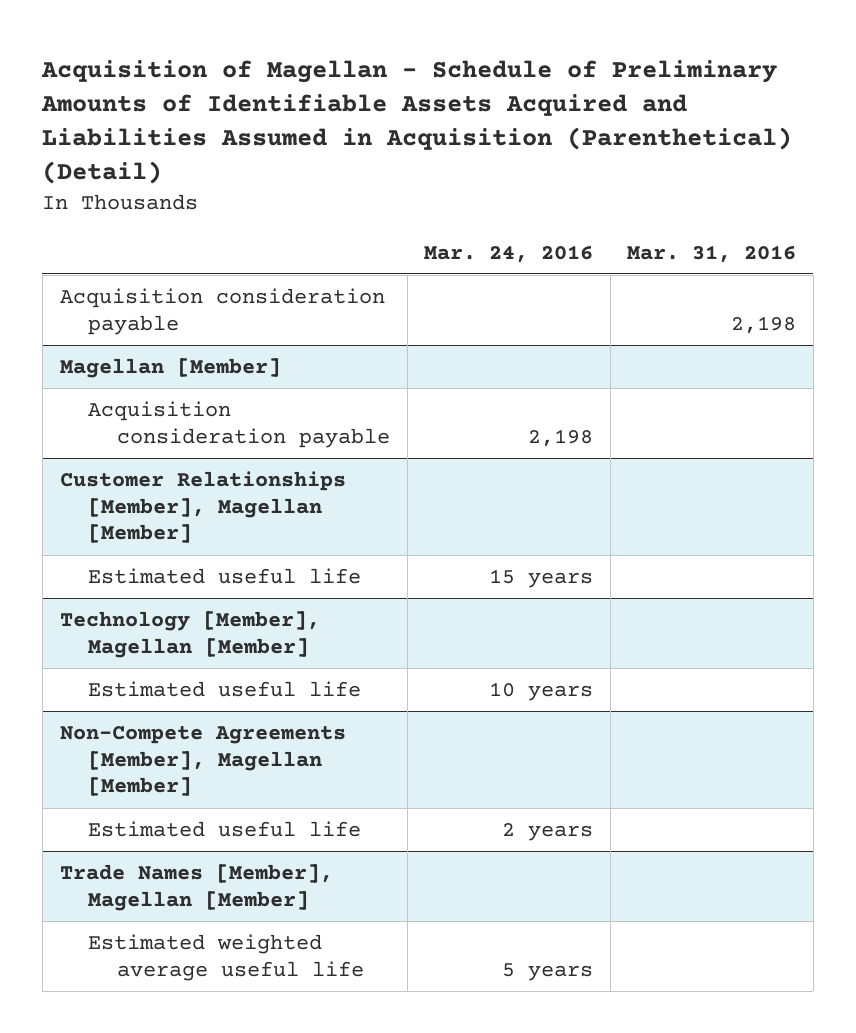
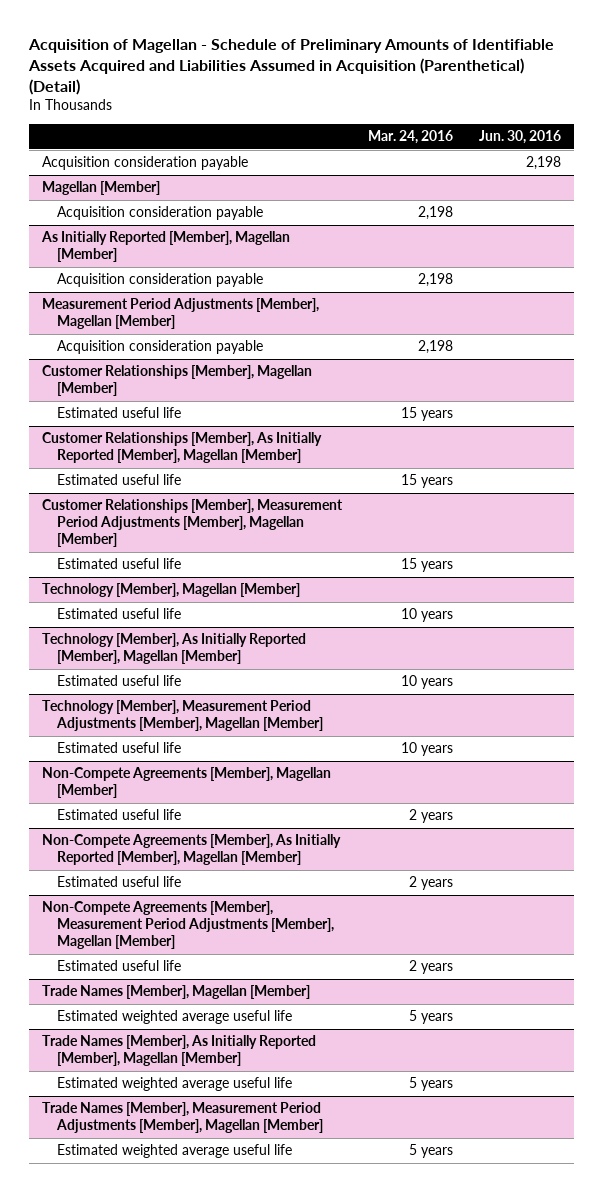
- | Mar. 24, 2016 | Mar. 31, 2016
+ | Mar. 24, 2016 | Jun. 30, 2016
+ As Initially Reported [Member], Magellan [Member]
+ Acquisition consideration payable | 2,198 |
+ Measurement Period Adjustments [Member], Magellan [Member]
+ Acquisition consideration payable | 2,198 |
+ Customer Relationships [Member], As Initially Reported [Member], Magellan [Member]
+ Estimated useful life | 15 years |
+ Customer Relationships [Member], Measurement Period Adjustments [Member], Magellan [Member]
+ Estimated useful life | 15 years |
+ Technology [Member], As Initially Reported [Member], Magellan [Member]
+ Estimated useful life | 10 years |
+ Technology [Member], Measurement Period Adjustments [Member], Magellan [Member]
+ Estimated useful life | 10 years |
+ Non-Compete Agreements [Member], As Initially Reported [Member], Magellan [Member]
+ Estimated useful life | 2 years |
+ Non-Compete Agreements [Member], Measurement Period Adjustments [Member], Magellan [Member]
+ Estimated useful life | 2 years |
+ Trade Names [Member], As Initially Reported [Member], Magellan [Member]
+ Estimated weighted average useful life | 5 years |
+ Trade Names [Member], Measurement Period Adjustments [Member], Magellan [Member]
+ Estimated weighted average useful life | 5 years |

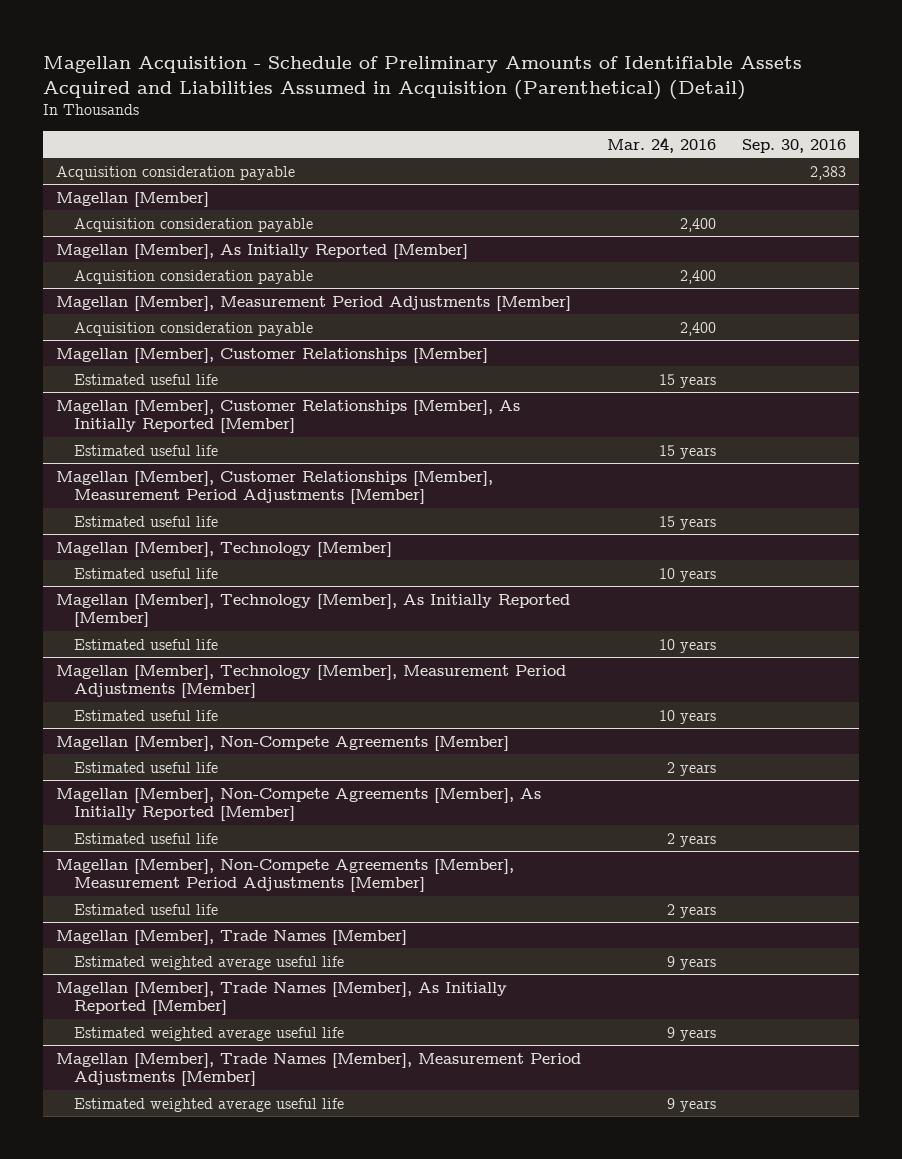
- Acquisition of Magellan - Schedule of Preliminary Amounts of Identifiable Assets Acquired and Liabilities Assumed in Acquisition (Parenthetical) (Detail)
+ Magellan Acquisition - Schedule of Preliminary Amounts of Identifiable Assets Acquired and Liabilities Assumed in Acquisition (Parenthetical) (Detail)
- | Mar. 24, 2016 | Jun. 30, 2016
+ | Mar. 24, 2016 | Sep. 30, 2016
@ Magellan [Member]
- Acquisition consideration payable | 2,198 |
- As Initially Reported [Member], Magellan [Member]
- Acquisition consideration payable | 2,198 |
- Measurement Period Adjustments [Member], Magellan [Member]
- Acquisition consideration payable | 2,198 |
- Customer Relationships [Member], Magellan [Member]
@ Magellan [Member]
+ Acquisition consideration payable | 2,400 |
+ Magellan [Member], As Initially Reported [Member]
+ Acquisition consideration payable | 2,400 |
+ Magellan [Member], Measurement Period Adjustments [Member]
+ Acquisition consideration payable | 2,400 |
+ Magellan [Member], Customer Relationships [Member]
- Customer Relationships [Member], As Initially Reported [Member], Magellan [Member]
+ Magellan [Member], Customer Relationships [Member], As Initially Reported [Member]
- Customer Relationships [Member], Measurement Period Adjustments [Member], Magellan [Member]
+ Magellan [Member], Customer Relationships [Member], Measurement Period Adjustments [Member]
- Technology [Member], Magellan [Member]
+ Magellan [Member], Technology [Member]
- Technology [Member], As Initially Reported [Member], Magellan [Member]
+ Magellan [Member], Technology [Member], As Initially Reported [Member]
- Technology [Member], Measurement Period Adjustments [Member], Magellan [Member]
+ Magellan [Member], Technology [Member], Measurement Period Adjustments [Member]
- Non-Compete Agreements [Member], Magellan [Member]
+ Magellan [Member], Non-Compete Agreements [Member]
- Non-Compete Agreements [Member], As Initially Reported [Member], Magellan [Member]
+ Magellan [Member], Non-Compete Agreements [Member], As Initially Reported [Member]
- Non-Compete Agreements [Member], Measurement Period Adjustments [Member], Magellan [Member]
+ Magellan [Member], Non-Compete Agreements [Member], Measurement Period Adjustments [Member]
- Trade Names [Member], Magellan [Member]
- Estimated weighted average useful life | 5 years |
- Trade Names [Member], As Initially Reported [Member], Magellan [Member]
- Estimated weighted average useful life | 5 years |
- Trade Names [Member], Measurement Period Adjustments [Member], Magellan [Member]
- Estimated weighted average useful life | 5 years |
+ Magellan [Member], Trade Names [Member]
+ Estimated weighted average useful life | 9 years |
+ Magellan [Member], Trade Names [Member], As Initially Reported [Member]
+ Estimated weighted average useful life | 9 years |
+ Magellan [Member], Trade Names [Member], Measurement Period Adjustments [Member]
+ Estimated weighted average useful life | 9 years |

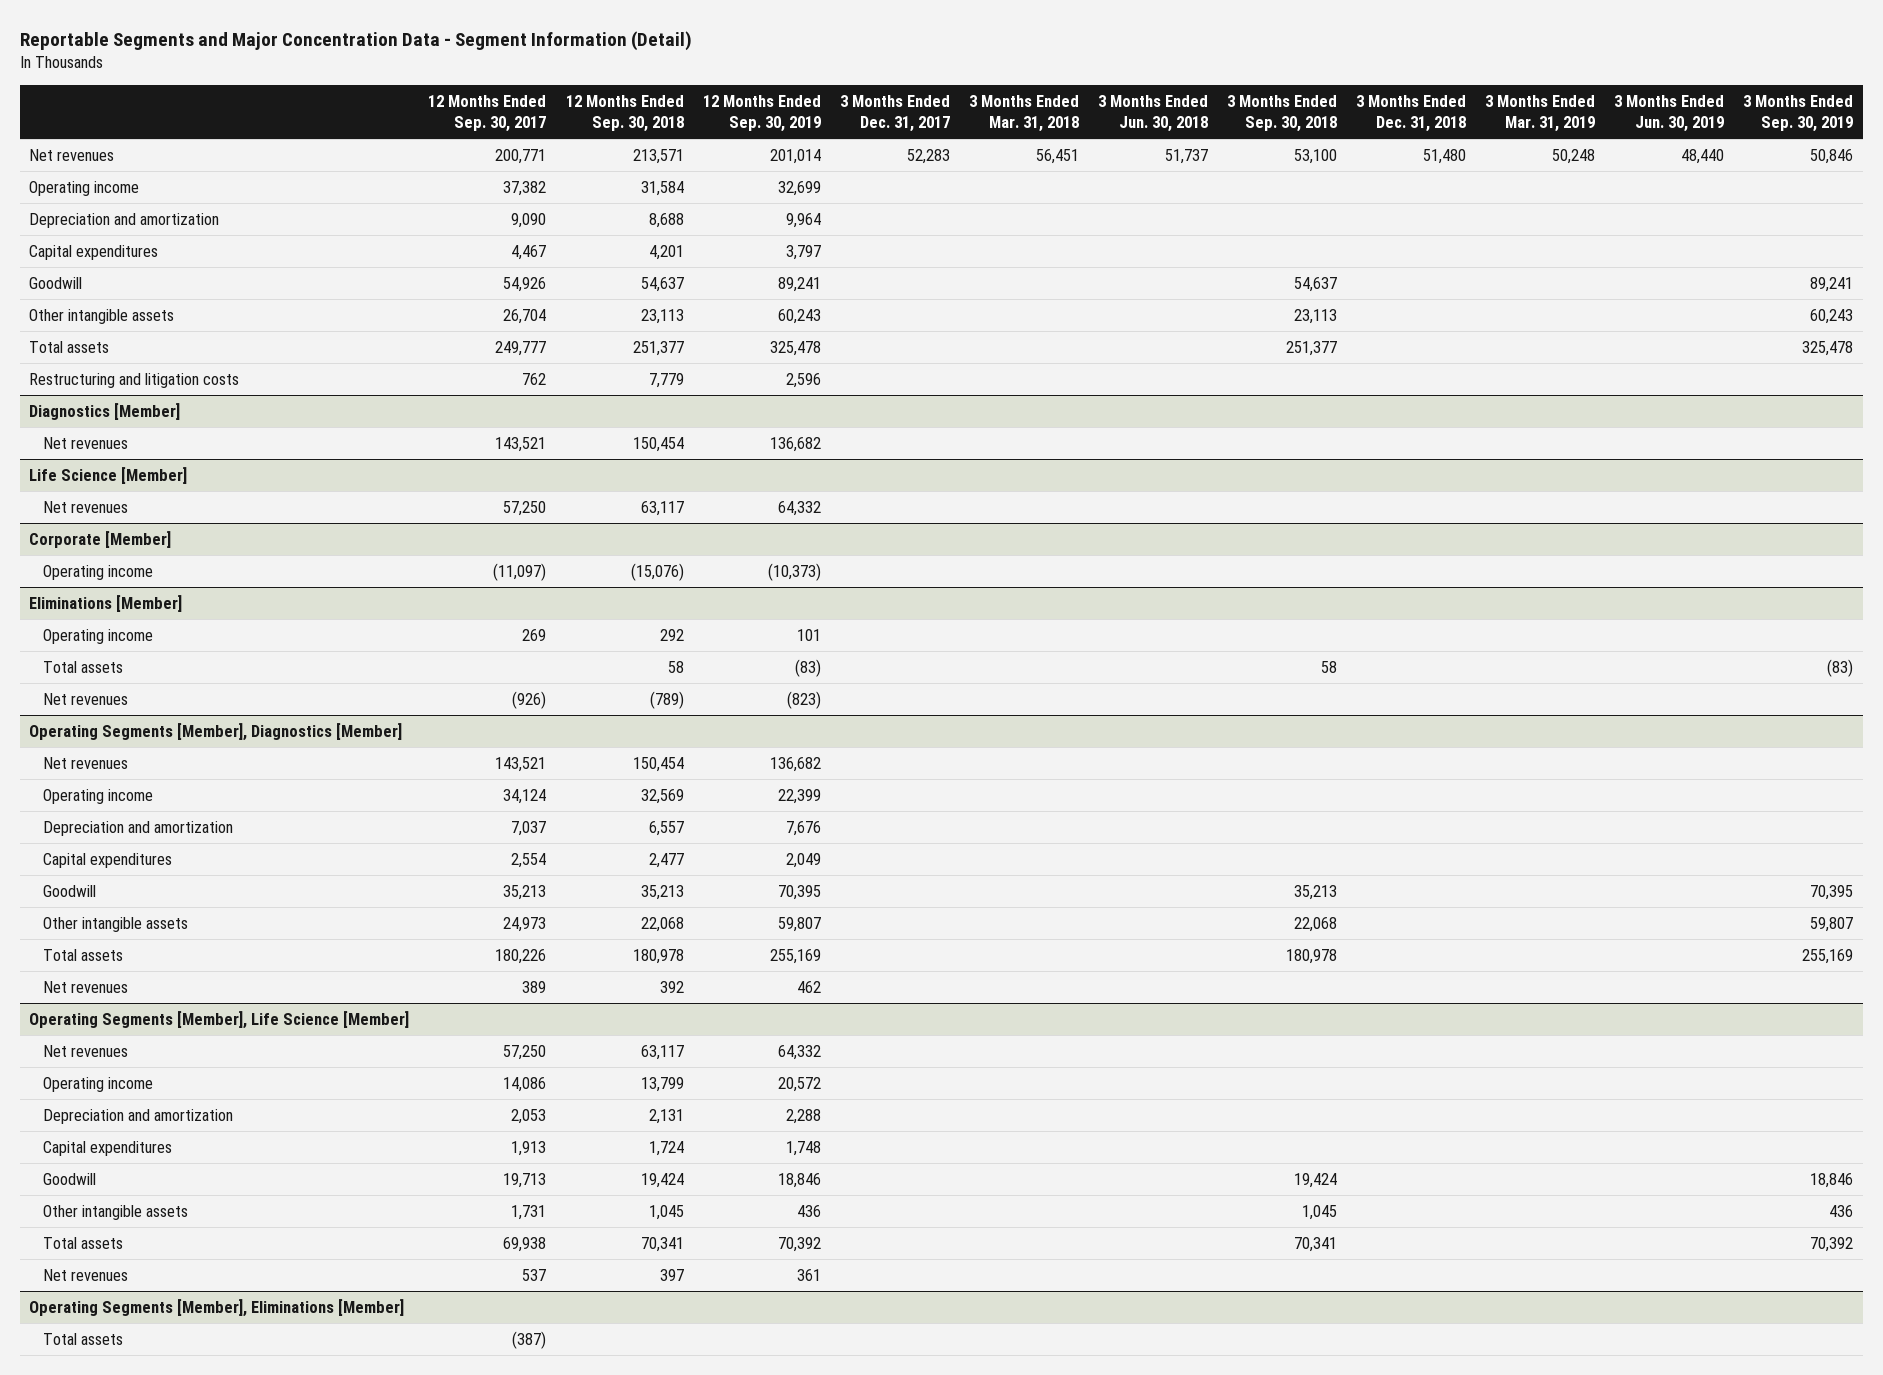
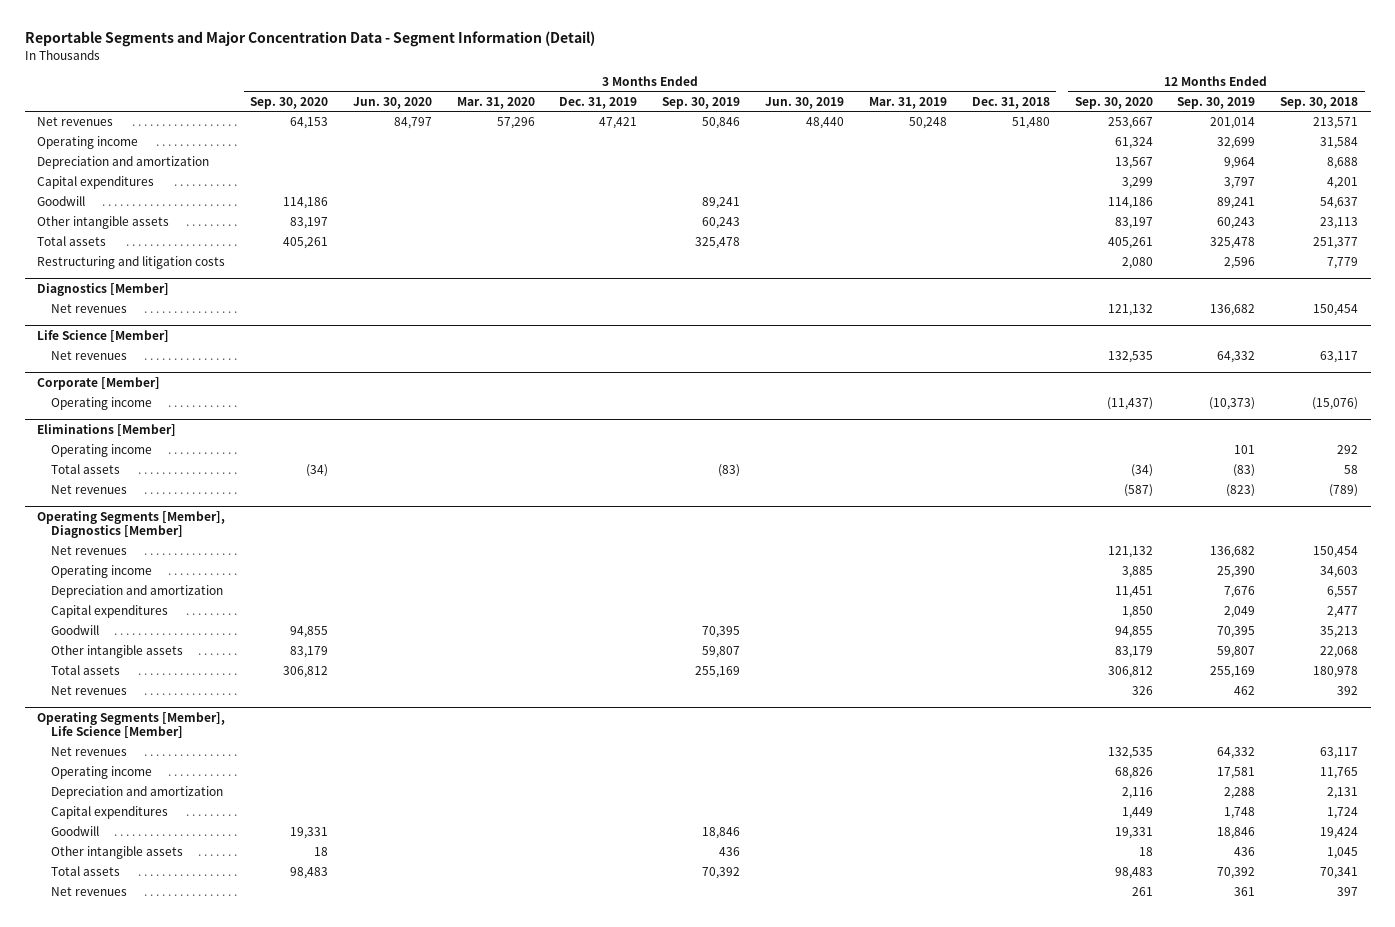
- | 12 Months Ended Sep. 30, 2017 | 12 Months Ended Sep. 30, 2018 | 12 Months Ended Sep. 30, 2019 | 3 Months Ended Dec. 31, 2017 | 3 Months Ended Mar. 31, 2018 | 3 Months Ended Jun. 30, 2018 | 3 Months Ended Sep. 30, 2018 | 3 Months Ended Dec. 31, 2018 | 3 Months Ended Mar. 31, 2019 | 3 Months Ended Jun. 30, 2019 | 3 Months Ended Sep. 30, 2019
+ | 3 Months Ended Sep. 30, 2020 | 3 Months Ended Jun. 30, 2020 | 3 Months Ended Mar. 31, 2020 | 3 Months Ended Dec. 31, 2019 | 3 Months Ended Sep. 30, 2019 | 3 Months Ended Jun. 30, 2019 | 3 Months Ended Mar. 31, 2019 | 3 Months Ended Dec. 31, 2018 | 12 Months Ended Sep. 30, 2020 | 12 Months Ended Sep. 30, 2019 | 12 Months Ended Sep. 30, 2018
@ Operating Segments [Member], Diagnostics [Member]
- Operating income | 34,124 | 32,569 | 22,399 | | | | | | | |
+ Operating income | | | | | | | | | 3,885 | 25,390 | 34,603
@ Operating Segments [Member], Life Science [Member]
- Operating income | 14,086 | 13,799 | 20,572 | | | | | | | |
+ Operating income | | | | | | | | | 68,826 | 17,581 | 11,765
- Operating Segments [Member], Eliminations [Member]
- Total assets | (387) | | | | | | | | | |

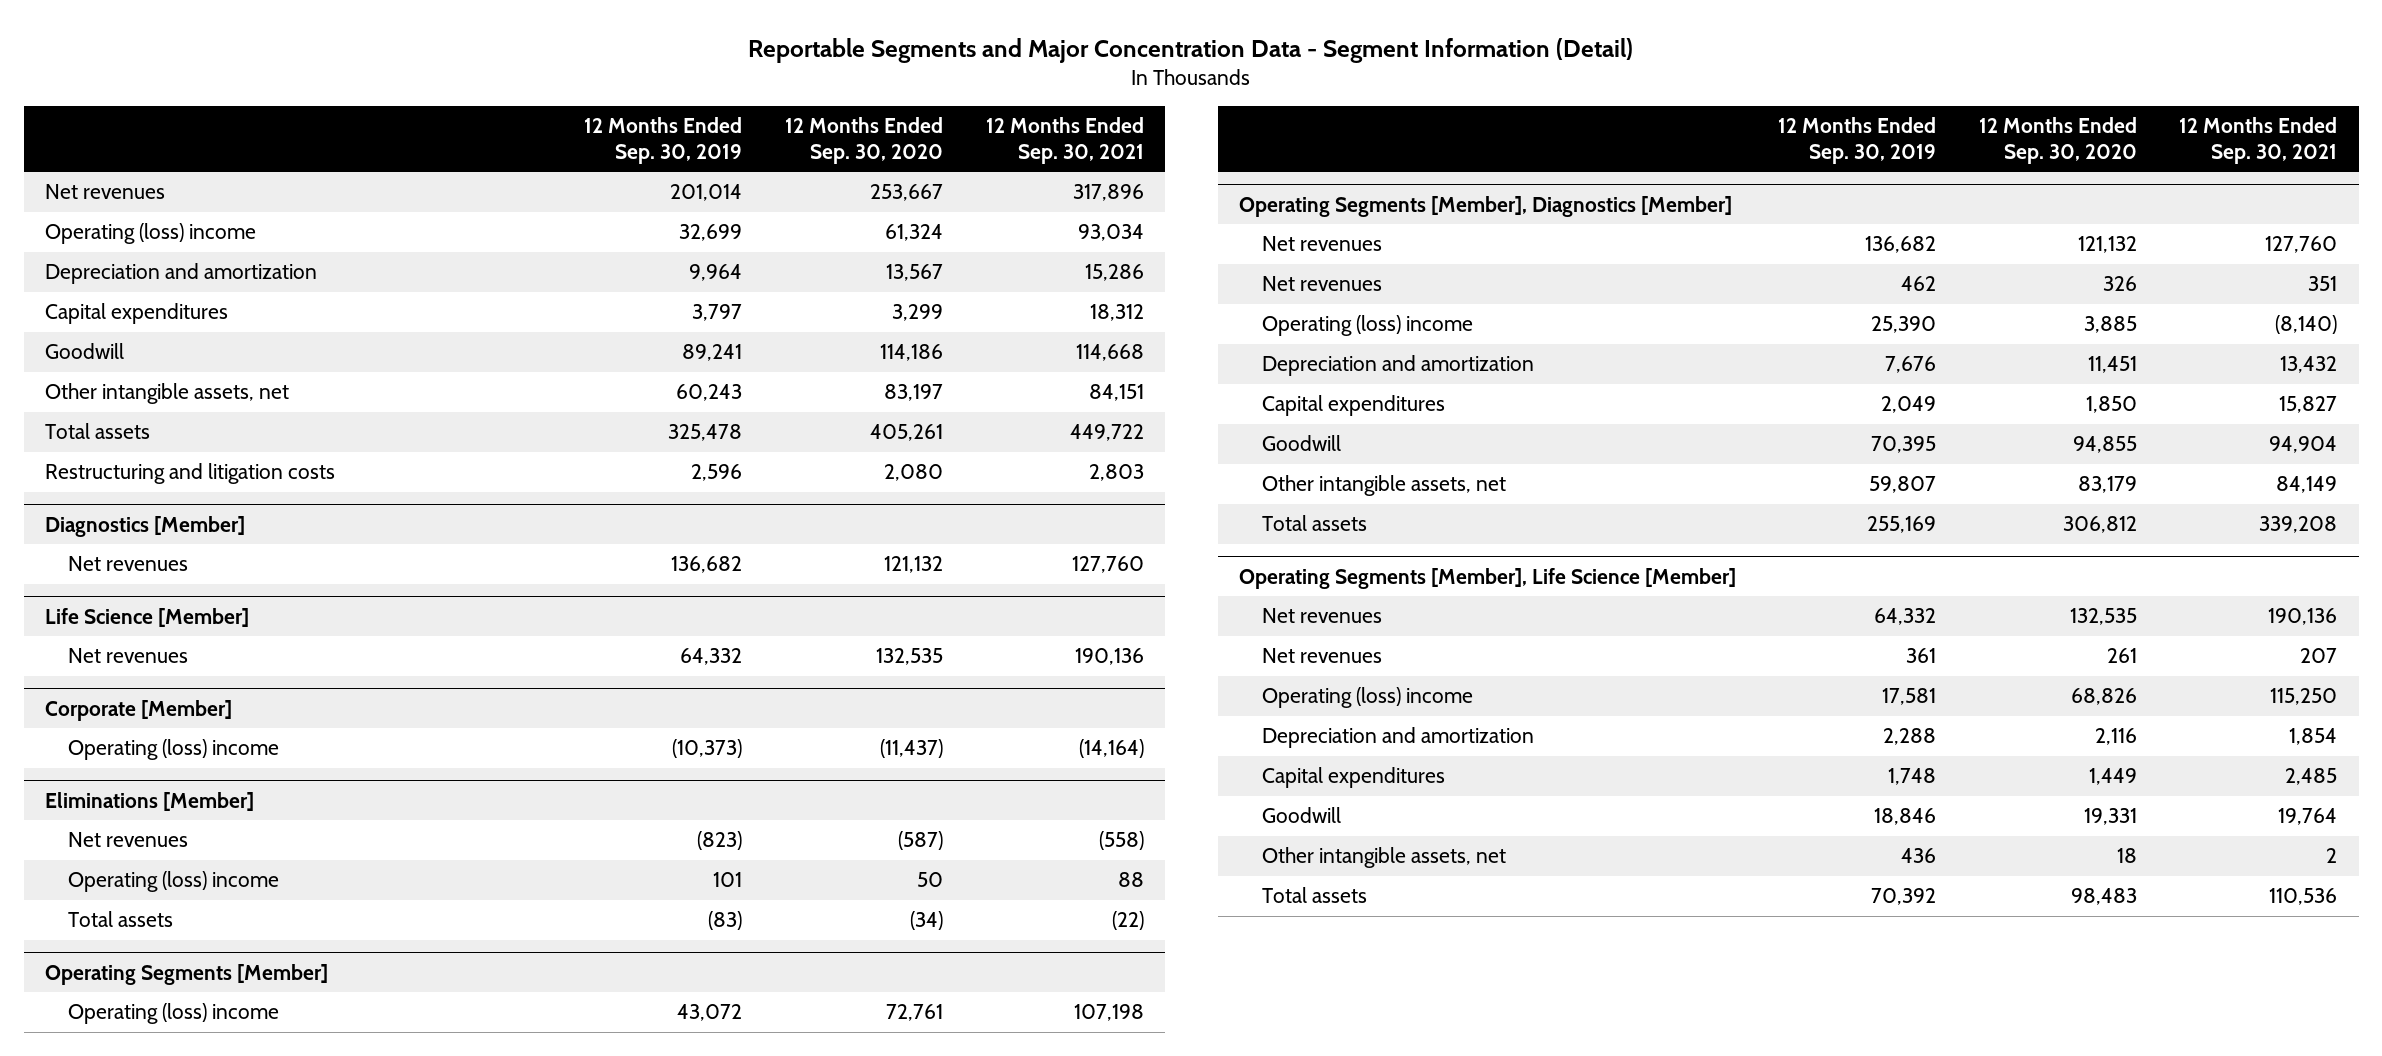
- | 3 Months Ended Sep. 30, 2020 | 3 Months Ended Jun. 30, 2020 | 3 Months Ended Mar. 31, 2020 | 3 Months Ended Dec. 31, 2019 | 3 Months Ended Sep. 30, 2019 | 3 Months Ended Jun. 30, 2019 | 3 Months Ended Mar. 31, 2019 | 3 Months Ended Dec. 31, 2018 | 12 Months Ended Sep. 30, 2020 | 12 Months Ended Sep. 30, 2019 | 12 Months Ended Sep. 30, 2018
+ | 12 Months Ended Sep. 30, 2019 | 12 Months Ended Sep. 30, 2020 | 12 Months Ended Sep. 30, 2021
- Operating income | | | | | | | | | 61,324 | 32,699 | 31,584
+ Operating (loss) income | 32,699 | 61,324 | 93,034
- Other intangible assets | 83,197 | | | | 60,243 | | | | 83,197 | 60,243 | 23,113
+ Other intangible assets, net | 60,243 | 83,197 | 84,151
@ Corporate [Member]
- Operating income | | | | | | | | | (11,437) | (10,373) | (15,076)
+ Operating (loss) income | (10,373) | (11,437) | (14,164)
@ Eliminations [Member]
- Operating income | | | | | | | | | | 101 | 292
+ Operating (loss) income | 101 | 50 | 88
moved down: Total assets | (83) | (34) | (22)
+ Operating Segments [Member]
+ Operating (loss) income | 43,072 | 72,761 | 107,198
@ Operating Segments [Member], Diagnostics [Member]
- Operating income | | | | | | | | | 3,885 | 25,390 | 34,603
moved up: Net revenues | 462 | 326 | 351
+ Operating (loss) income | 25,390 | 3,885 | (8,140)
- Other intangible assets | 83,179 | | | | 59,807 | | | | 83,179 | 59,807 | 22,068
+ Other intangible assets, net | 59,807 | 83,179 | 84,149
@ Operating Segments [Member], Life Science [Member]
- Operating income | | | | | | | | | 68,826 | 17,581 | 11,765
moved up: Net revenues | 361 | 261 | 207
+ Operating (loss) income | 17,581 | 68,826 | 115,250
- Other intangible assets | 18 | | | | 436 | | | | 18 | 436 | 1,045
+ Other intangible assets, net | 436 | 18 | 2

